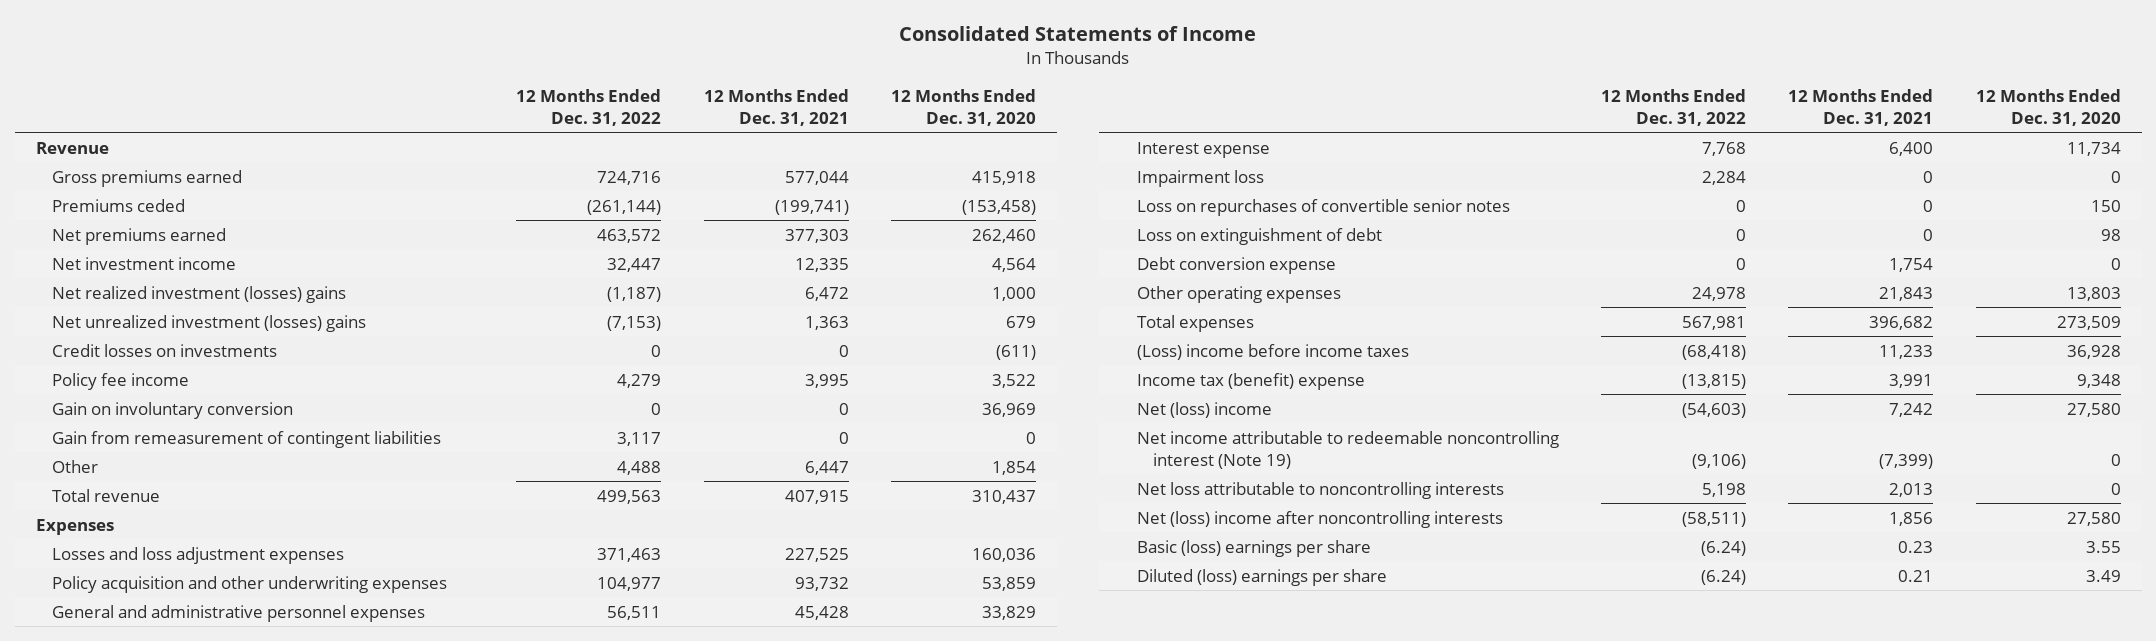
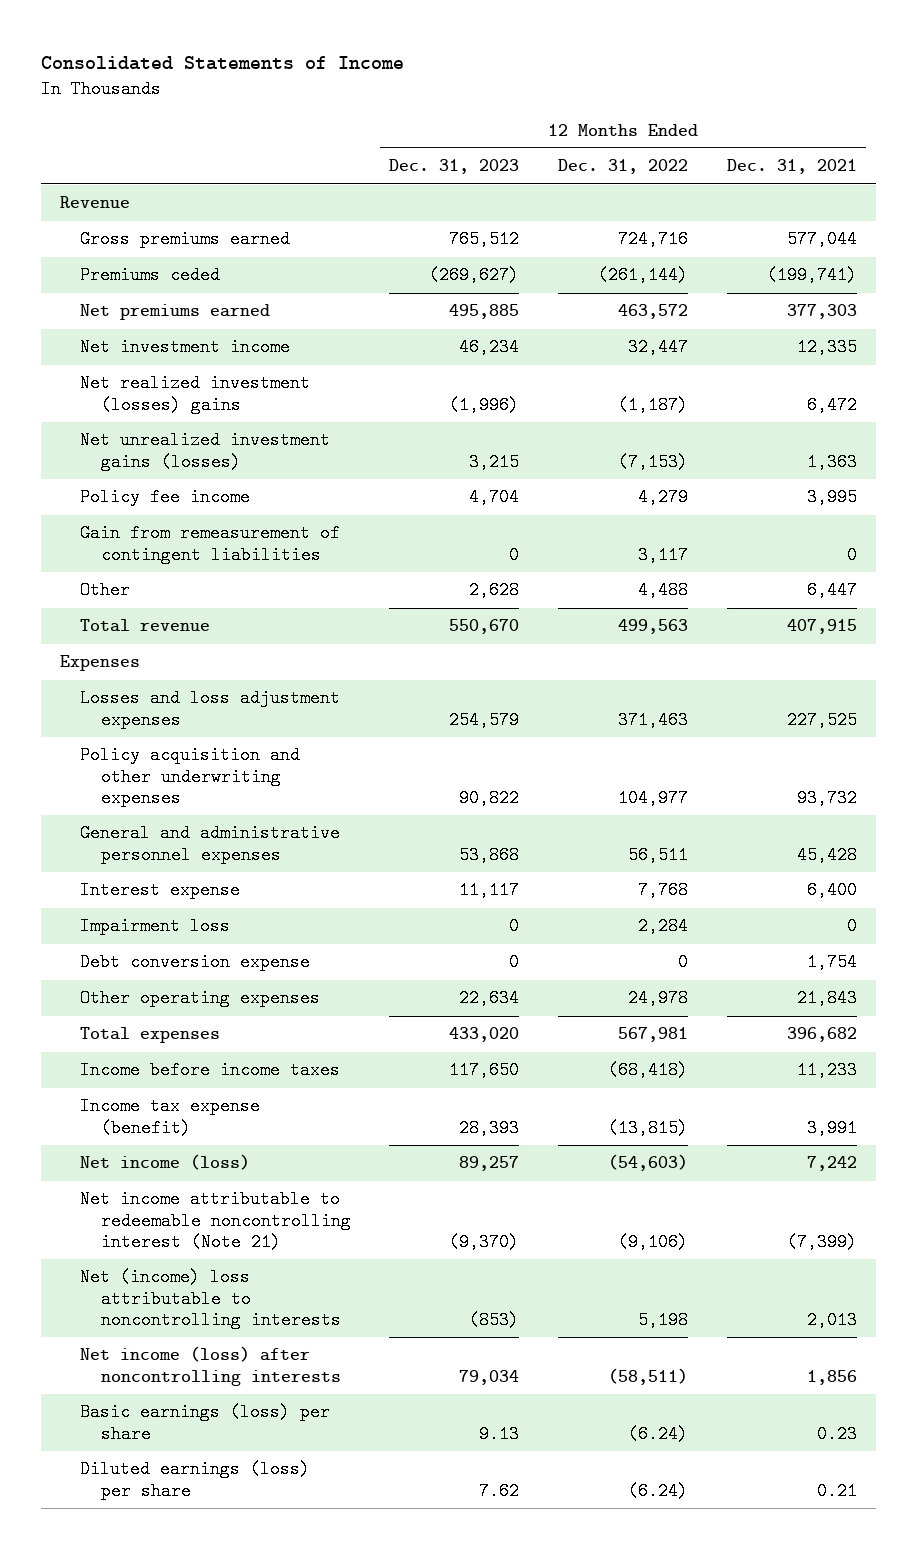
- | 12 Months Ended Dec. 31, 2022 | 12 Months Ended Dec. 31, 2021 | 12 Months Ended Dec. 31, 2020
+ | 12 Months Ended Dec. 31, 2023 | 12 Months Ended Dec. 31, 2022 | 12 Months Ended Dec. 31, 2021
- Net unrealized investment (losses) gains | (7,153) | 1,363 | 679
- Credit losses on investments | 0 | 0 | (611)
+ Net unrealized investment gains (losses) | 3,215 | (7,153) | 1,363
- Gain on involuntary conversion | 0 | 0 | 36,969
- Loss on repurchases of convertible senior notes | 0 | 0 | 150
- Loss on extinguishment of debt | 0 | 0 | 98
- (Loss) income before income taxes | (68,418) | 11,233 | 36,928
- Income tax (benefit) expense | (13,815) | 3,991 | 9,348
- Net (loss) income | (54,603) | 7,242 | 27,580
- Net income attributable to redeemable noncontrolling interest (Note 19) | (9,106) | (7,399) | 0
- Net loss attributable to noncontrolling interests | 5,198 | 2,013 | 0
- Net (loss) income after noncontrolling interests | (58,511) | 1,856 | 27,580
- Basic (loss) earnings per share | (6.24) | 0.23 | 3.55
- Diluted (loss) earnings per share | (6.24) | 0.21 | 3.49
+ Income before income taxes | 117,650 | (68,418) | 11,233
+ Income tax expense (benefit) | 28,393 | (13,815) | 3,991
+ Net income (loss) | 89,257 | (54,603) | 7,242
+ Net income attributable to redeemable noncontrolling interest (Note 21) | (9,370) | (9,106) | (7,399)
+ Net (income) loss attributable to noncontrolling interests | (853) | 5,198 | 2,013
+ Net income (loss) after noncontrolling interests | 79,034 | (58,511) | 1,856
+ Basic earnings (loss) per share | 9.13 | (6.24) | 0.23
+ Diluted earnings (loss) per share | 7.62 | (6.24) | 0.21

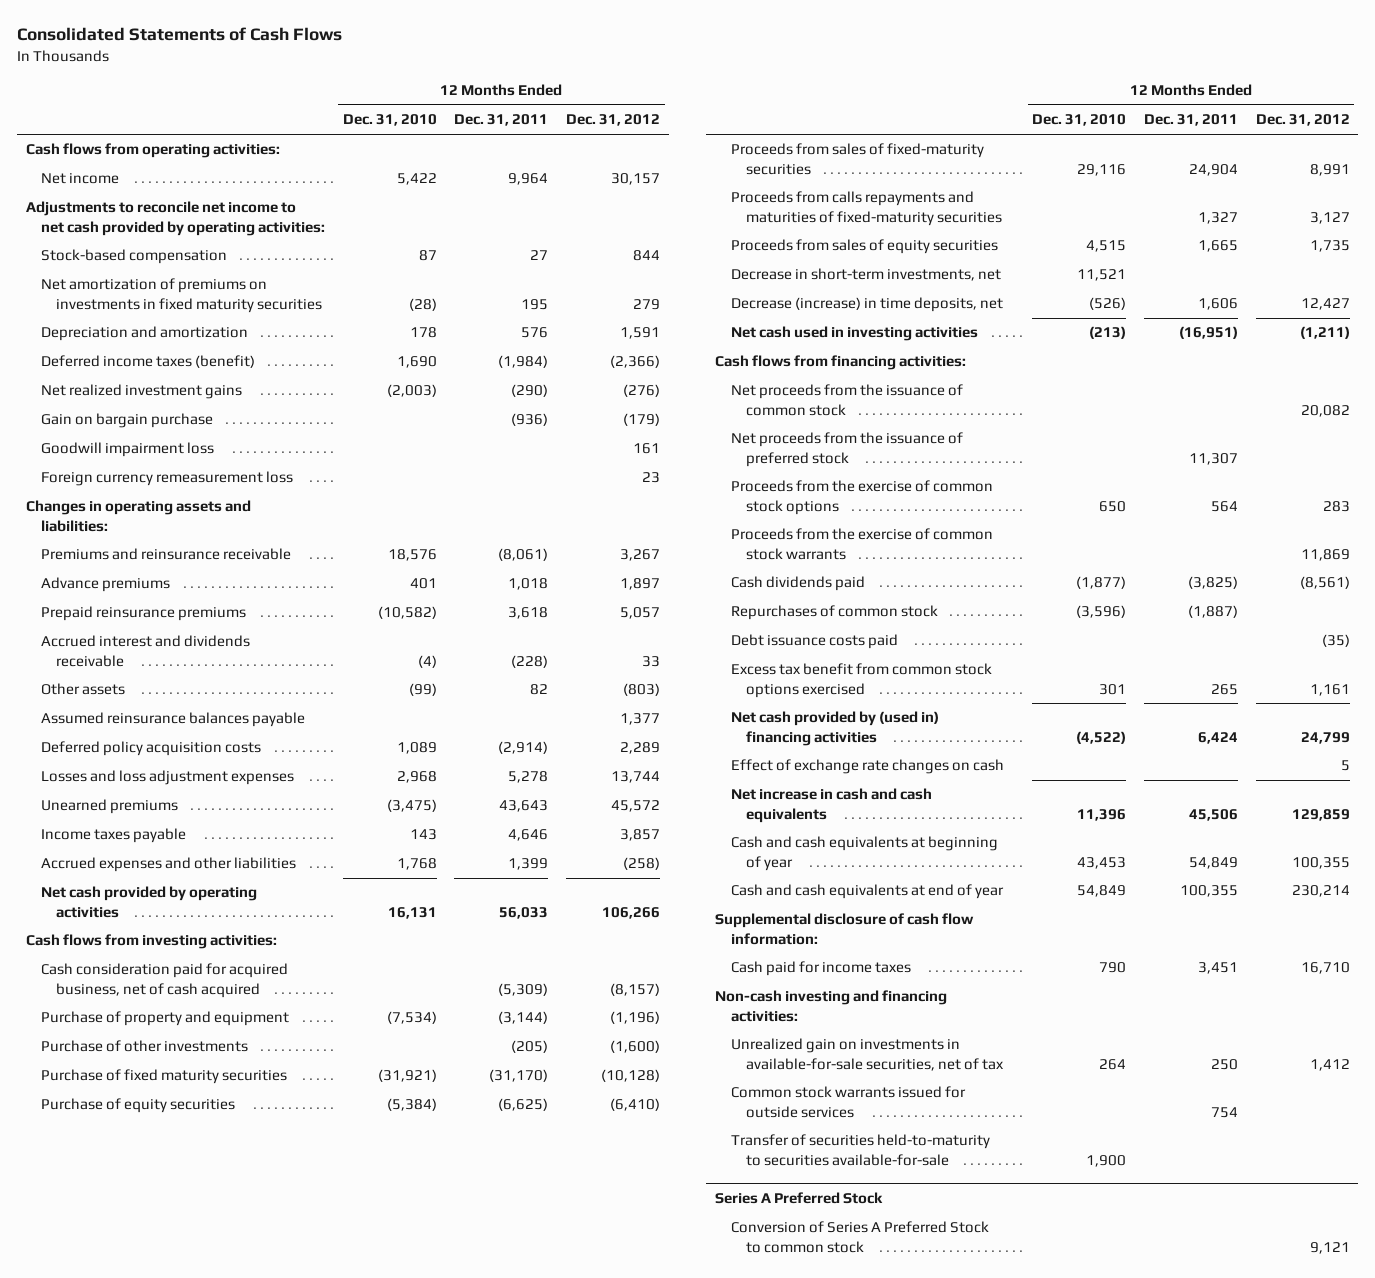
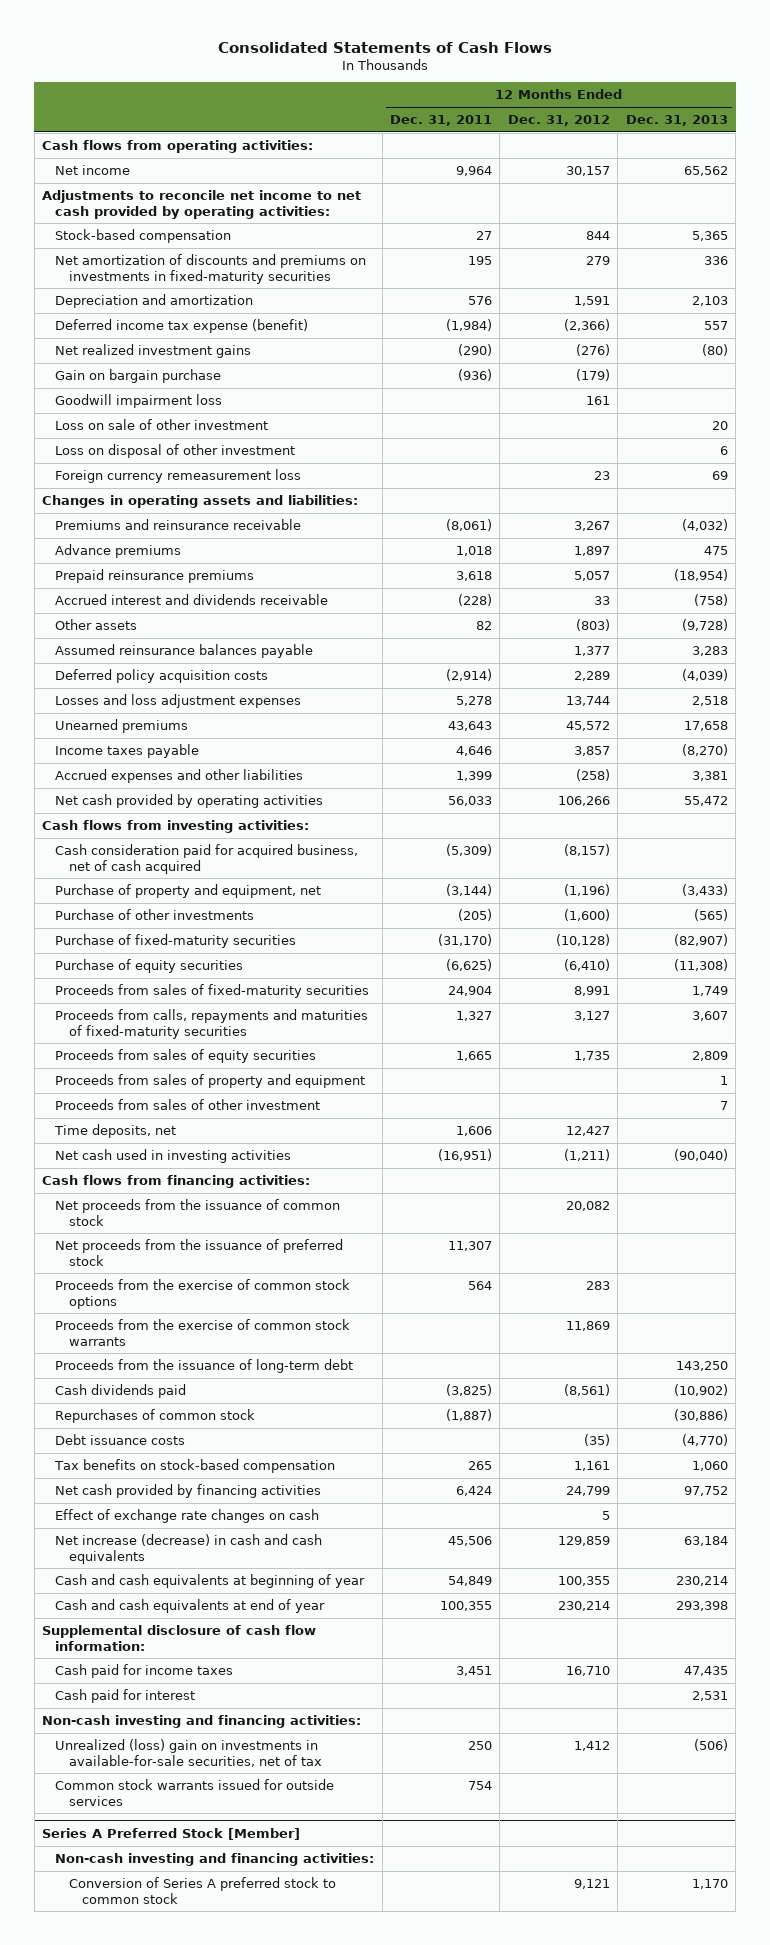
- | 12 Months Ended Dec. 31, 2010 | 12 Months Ended Dec. 31, 2011 | 12 Months Ended Dec. 31, 2012
+ | 12 Months Ended Dec. 31, 2011 | 12 Months Ended Dec. 31, 2012 | 12 Months Ended Dec. 31, 2013
- Net amortization of premiums on investments in fixed maturity securities | (28) | 195 | 279
+ Net amortization of discounts and premiums on investments in fixed-maturity securities | 195 | 279 | 336
- Deferred income taxes (benefit) | 1,690 | (1,984) | (2,366)
+ Deferred income tax expense (benefit) | (1,984) | (2,366) | 557
+ Loss on sale of other investment | | | 20
+ Loss on disposal of other investment | | | 6
- Purchase of property and equipment | (7,534) | (3,144) | (1,196)
+ Purchase of property and equipment, net | (3,144) | (1,196) | (3,433)
- Purchase of fixed maturity securities | (31,921) | (31,170) | (10,128)
+ Purchase of fixed-maturity securities | (31,170) | (10,128) | (82,907)
- Proceeds from calls repayments and maturities of fixed-maturity securities | | 1,327 | 3,127
+ Proceeds from calls, repayments and maturities of fixed-maturity securities | 1,327 | 3,127 | 3,607
- Decrease in short-term investments, net | 11,521 | |
- Decrease (increase) in time deposits, net | (526) | 1,606 | 12,427
+ Proceeds from sales of property and equipment | | | 1
+ Proceeds from sales of other investment | | | 7
+ Time deposits, net | 1,606 | 12,427 |
+ Proceeds from the issuance of long-term debt | | | 143,250
- Debt issuance costs paid | | | (35)
- Excess tax benefit from common stock options exercised | 301 | 265 | 1,161
- Net cash provided by (used in) financing activities | (4,522) | 6,424 | 24,799
+ Debt issuance costs | | (35) | (4,770)
+ Tax benefits on stock-based compensation | 265 | 1,161 | 1,060
+ Net cash provided by financing activities | 6,424 | 24,799 | 97,752
- Net increase in cash and cash equivalents | 11,396 | 45,506 | 129,859
+ Net increase (decrease) in cash and cash equivalents | 45,506 | 129,859 | 63,184
+ Cash paid for interest | | | 2,531
- Unrealized gain on investments in available-for-sale securities, net of tax | 264 | 250 | 1,412
+ Unrealized (loss) gain on investments in available-for-sale securities, net of tax | 250 | 1,412 | (506)
- Transfer of securities held-to-maturity to securities available-for-sale | 1,900 | |
- Series A Preferred Stock
- Conversion of Series A Preferred Stock to common stock | | | 9,121
+ Series A Preferred Stock [Member]
+ Non-cash investing and financing activities:
+ Conversion of Series A preferred stock to common stock | | 9,121 | 1,170

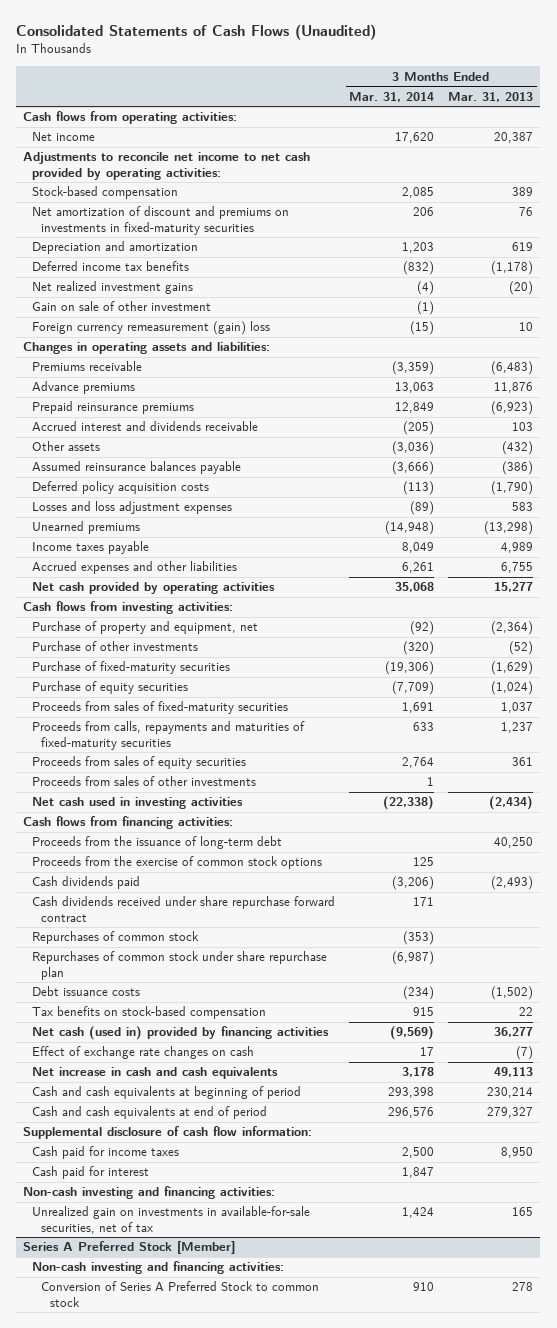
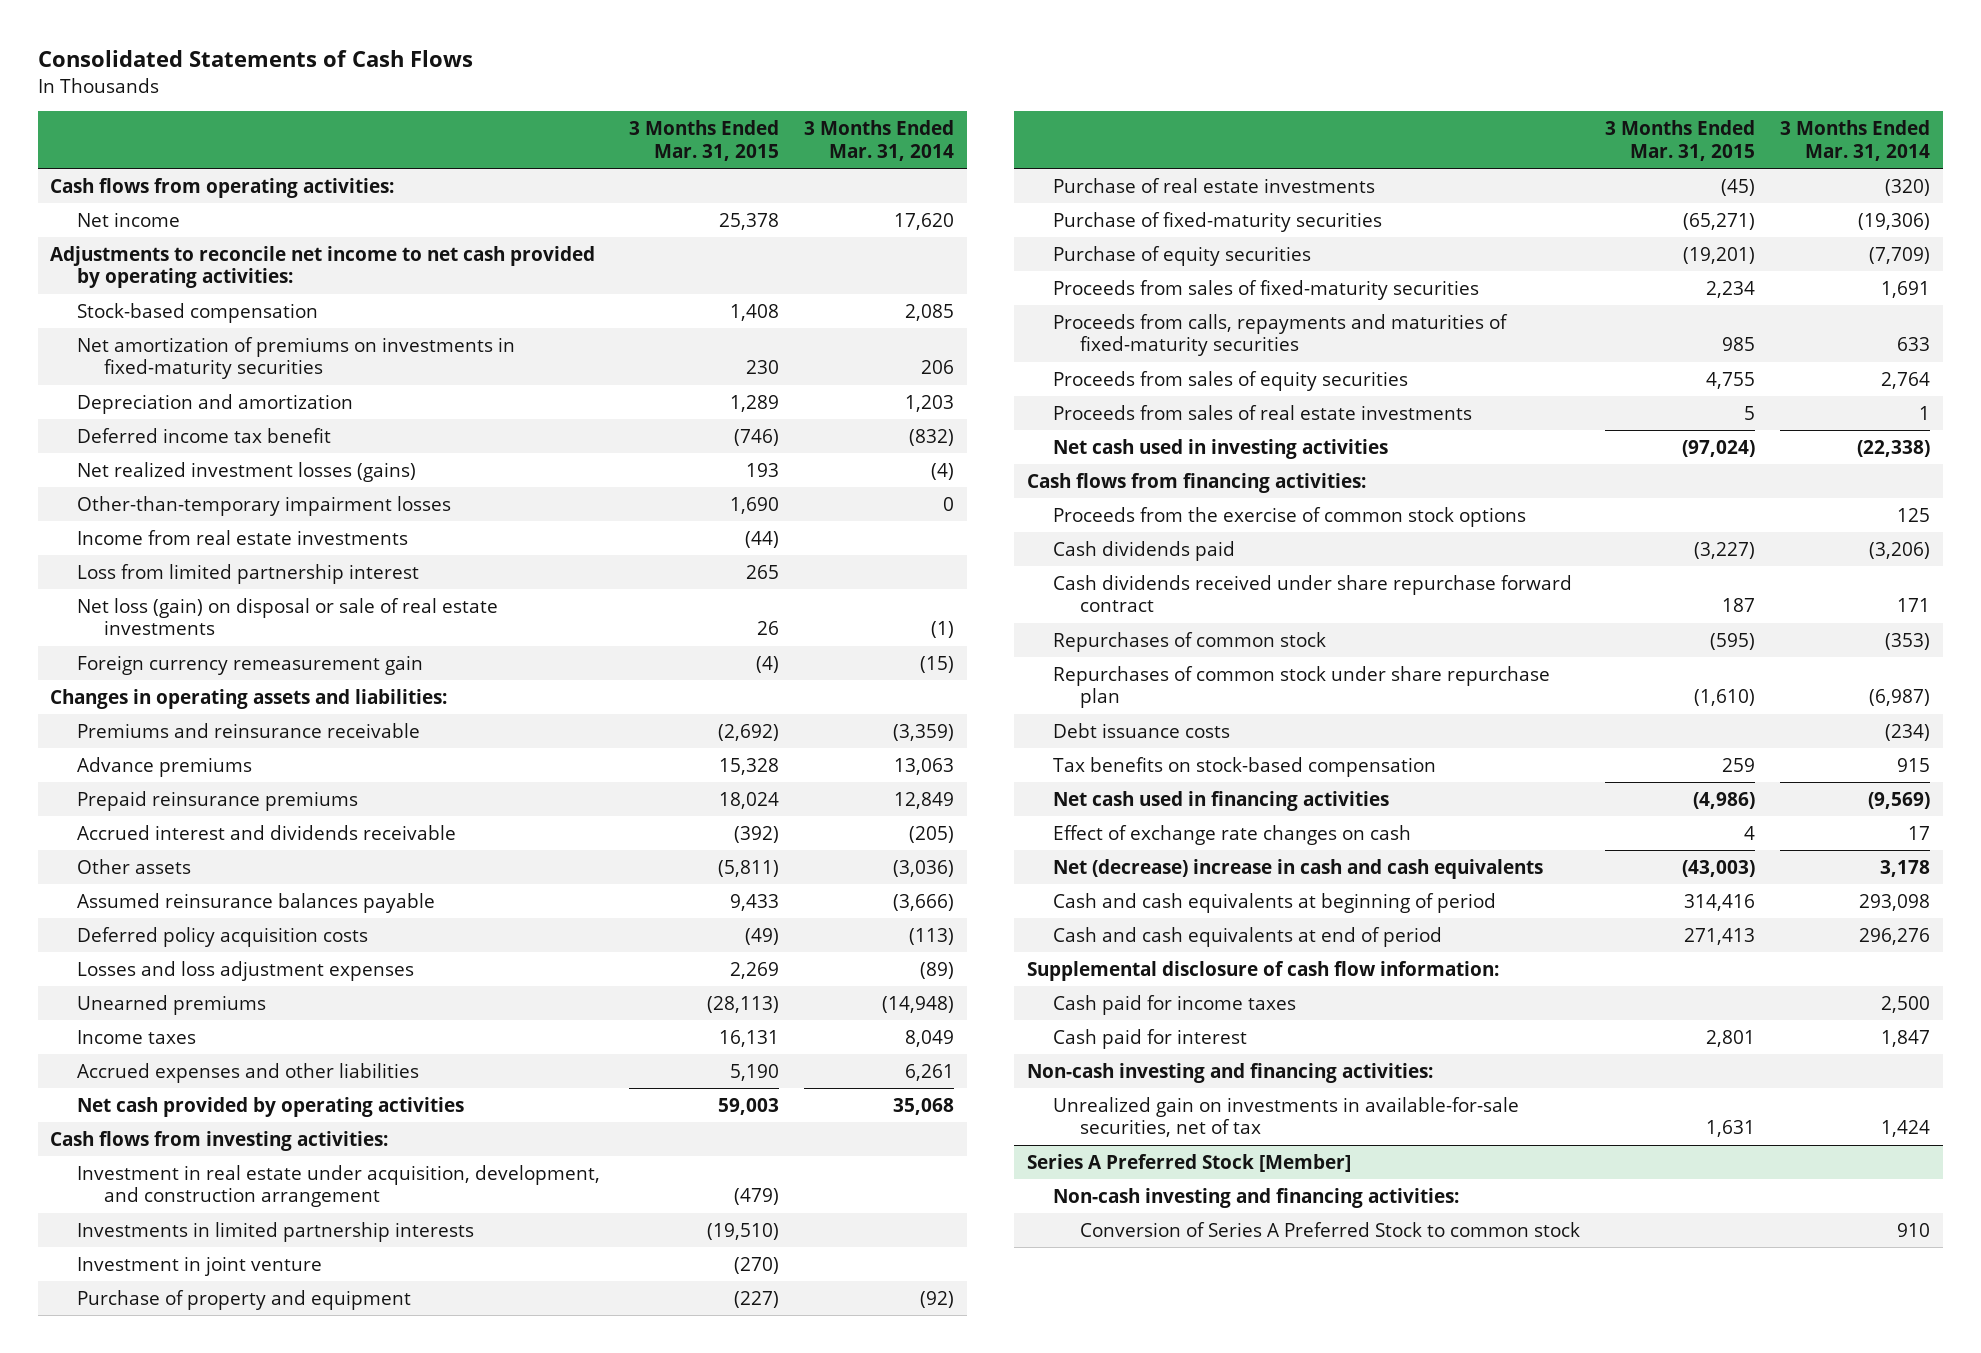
- Consolidated Statements of Cash Flows (Unaudited)
+ Consolidated Statements of Cash Flows
- | 3 Months Ended Mar. 31, 2014 | 3 Months Ended Mar. 31, 2013
+ | 3 Months Ended Mar. 31, 2015 | 3 Months Ended Mar. 31, 2014
- Net amortization of discount and premiums on investments in fixed-maturity securities | 206 | 76
+ Net amortization of premiums on investments in fixed-maturity securities | 230 | 206
- Deferred income tax benefits | (832) | (1,178)
- Net realized investment gains | (4) | (20)
- Gain on sale of other investment | (1) |
- Foreign currency remeasurement (gain) loss | (15) | 10
+ Deferred income tax benefit | (746) | (832)
+ Net realized investment losses (gains) | 193 | (4)
+ Other-than-temporary impairment losses | 1,690 | 0
+ Income from real estate investments | (44) |
+ Loss from limited partnership interest | 265 |
+ Net loss (gain) on disposal or sale of real estate investments | 26 | (1)
+ Foreign currency remeasurement gain | (4) | (15)
- Premiums receivable | (3,359) | (6,483)
+ Premiums and reinsurance receivable | (2,692) | (3,359)
- Income taxes payable | 8,049 | 4,989
+ Income taxes | 16,131 | 8,049
- Purchase of property and equipment, net | (92) | (2,364)
- Purchase of other investments | (320) | (52)
+ Investment in real estate under acquisition, development, and construction arrangement | (479) |
+ Investments in limited partnership interests | (19,510) |
+ Investment in joint venture | (270) |
+ Purchase of property and equipment | (227) | (92)
+ Purchase of real estate investments | (45) | (320)
- Proceeds from sales of other investments | 1 |
+ Proceeds from sales of real estate investments | 5 | 1
- Proceeds from the issuance of long-term debt | | 40,250
- Net cash (used in) provided by financing activities | (9,569) | 36,277
+ Net cash used in financing activities | (4,986) | (9,569)
- Net increase in cash and cash equivalents | 3,178 | 49,113
- Cash and cash equivalents at beginning of period | 293,398 | 230,214
- Cash and cash equivalents at end of period | 296,576 | 279,327
+ Net (decrease) increase in cash and cash equivalents | (43,003) | 3,178
+ Cash and cash equivalents at beginning of period | 314,416 | 293,098
+ Cash and cash equivalents at end of period | 271,413 | 296,276

